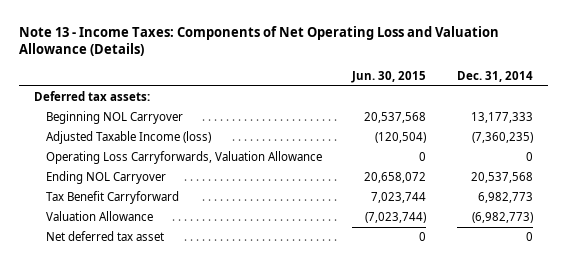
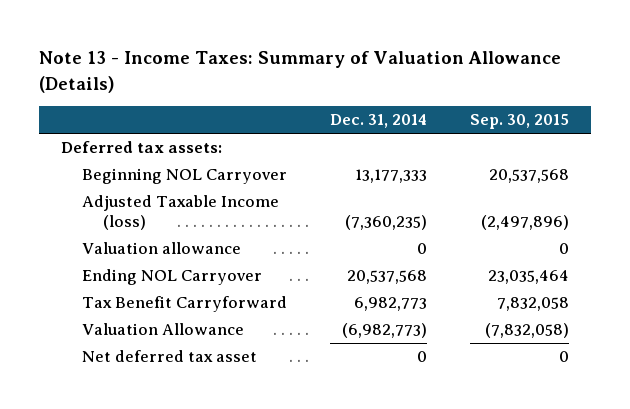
- Note 13 - Income Taxes: Components of Net Operating Loss and Valuation Allowance (Details)
+ Note 13 - Income Taxes: Summary of Valuation Allowance (Details)
- | Jun. 30, 2015 | Dec. 31, 2014
+ | Dec. 31, 2014 | Sep. 30, 2015
- Operating Loss Carryforwards, Valuation Allowance | 0 | 0
+ Valuation allowance | 0 | 0

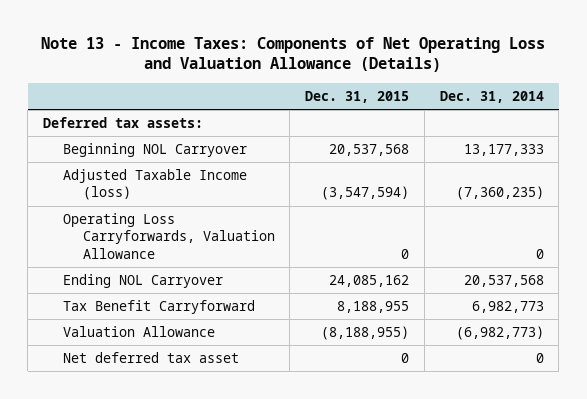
- Note 13 - Income Taxes: Summary of Valuation Allowance (Details)
+ Note 13 - Income Taxes: Components of Net Operating Loss and Valuation Allowance (Details)
- | Dec. 31, 2014 | Sep. 30, 2015
+ | Dec. 31, 2015 | Dec. 31, 2014
- Valuation allowance | 0 | 0
+ Operating Loss Carryforwards, Valuation Allowance | 0 | 0

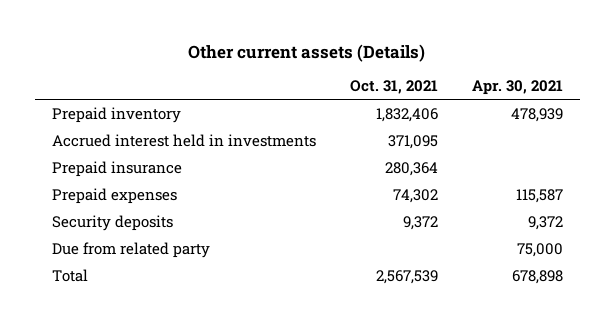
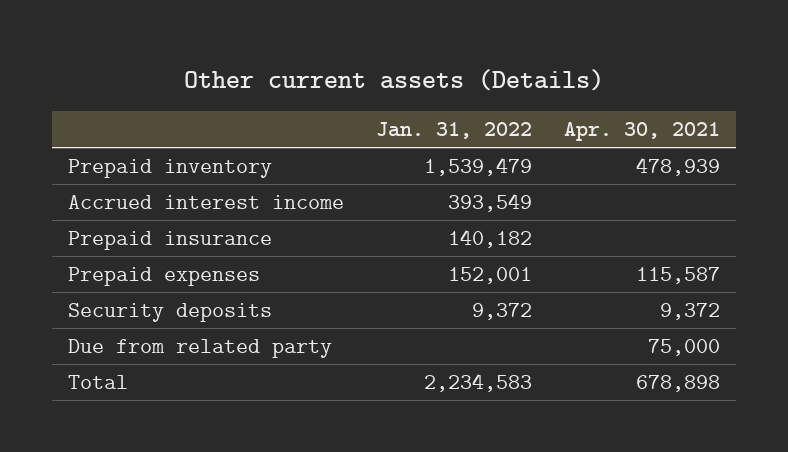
- | Oct. 31, 2021 | Apr. 30, 2021
+ | Jan. 31, 2022 | Apr. 30, 2021
- Accrued interest held in investments | 371,095 |
+ Accrued interest income | 393,549 |

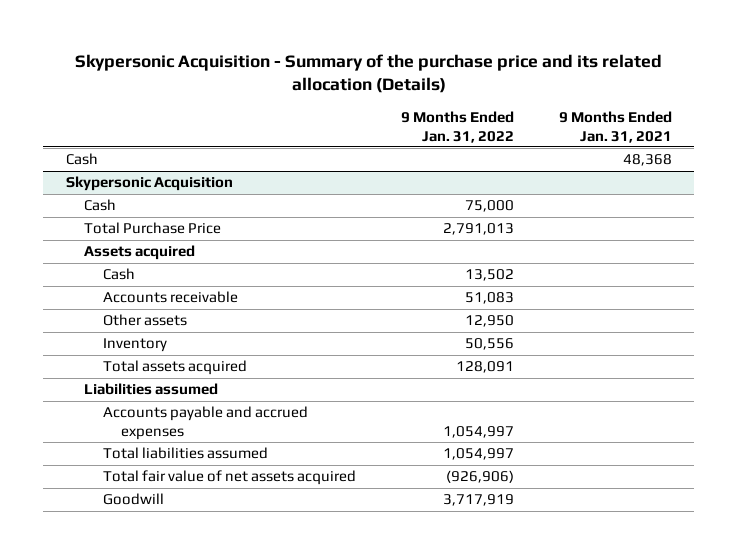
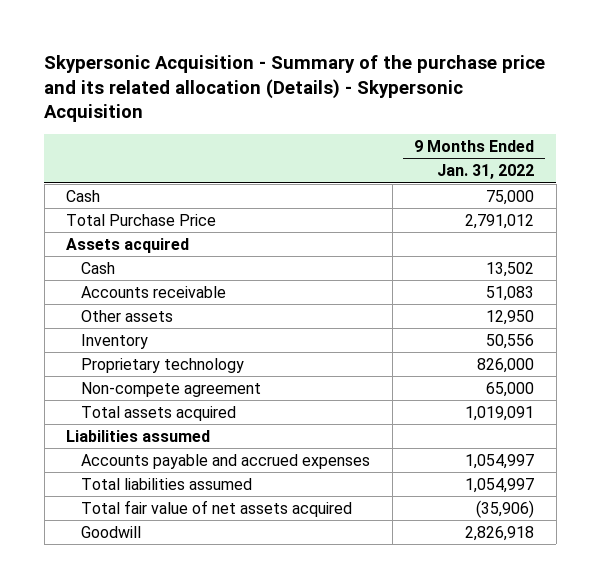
- Skypersonic Acquisition - Summary of the purchase price and its related allocation (Details)
+ Skypersonic Acquisition - Summary of the purchase price and its related allocation (Details) - Skypersonic Acquisition
- | 9 Months Ended Jan. 31, 2022 | 9 Months Ended Jan. 31, 2021
+ | 9 Months Ended Jan. 31, 2022
- Cash | | 48,368
- Skypersonic Acquisition
- Total Purchase Price | 2,791,013 |
+ Total Purchase Price | 2,791,012
- Total assets acquired | 128,091 |
+ Proprietary technology | 826,000
+ Non-compete agreement | 65,000
+ Total assets acquired | 1,019,091
- Total fair value of net assets acquired | (926,906) |
- Goodwill | 3,717,919 |
+ Total fair value of net assets acquired | (35,906)
+ Goodwill | 2,826,918

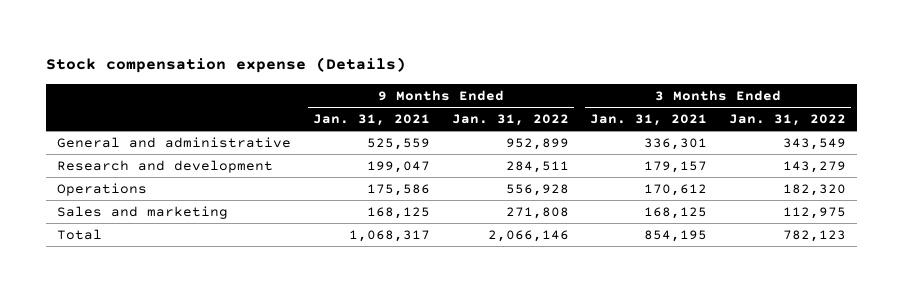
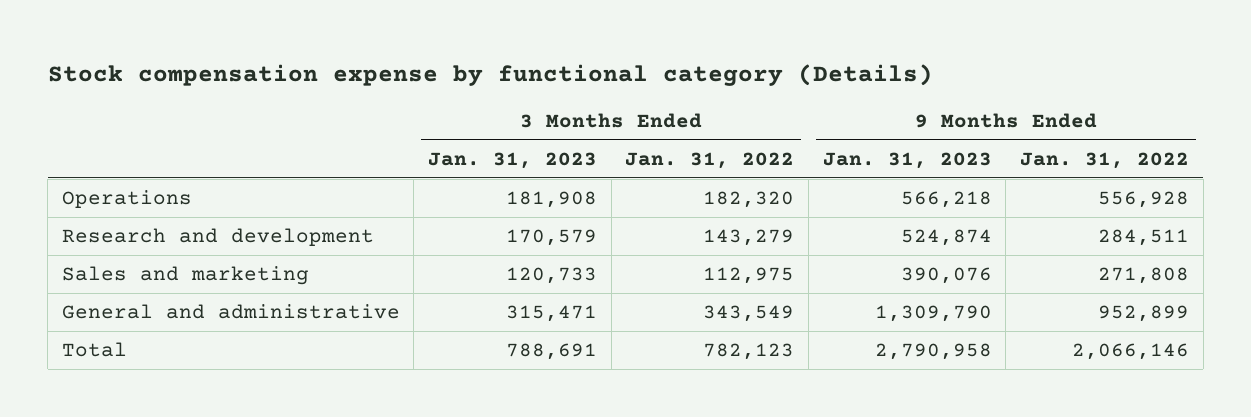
- Stock compensation expense (Details)
+ Stock compensation expense by functional category (Details)
- | 9 Months Ended Jan. 31, 2021 | 9 Months Ended Jan. 31, 2022 | 3 Months Ended Jan. 31, 2021 | 3 Months Ended Jan. 31, 2022
+ | 3 Months Ended Jan. 31, 2023 | 3 Months Ended Jan. 31, 2022 | 9 Months Ended Jan. 31, 2023 | 9 Months Ended Jan. 31, 2022
moved down: Research and development | 170,579 | 143,279 | 524,874 | 284,511
moved down: General and administrative | 315,471 | 343,549 | 1,309,790 | 952,899

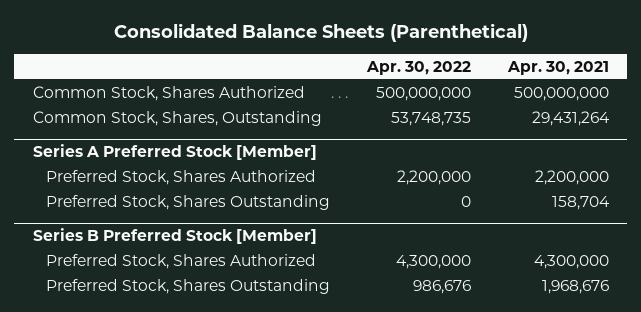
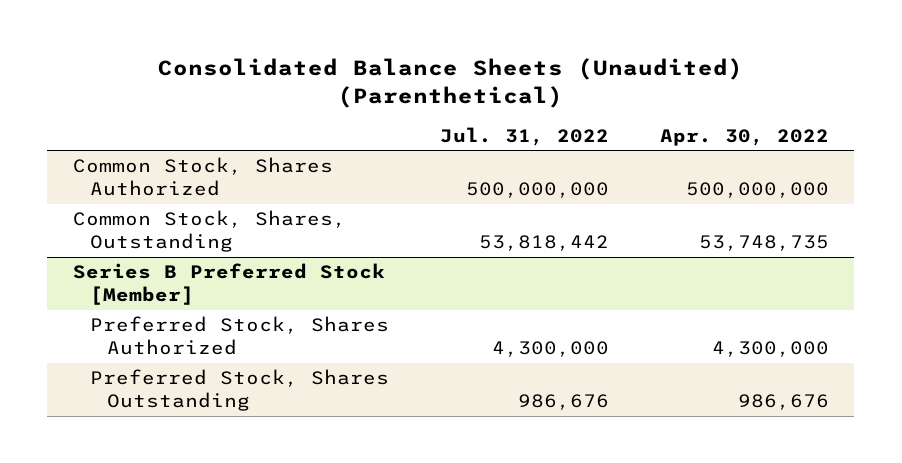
- Consolidated Balance Sheets (Parenthetical)
+ Consolidated Balance Sheets (Unaudited) (Parenthetical)
- | Apr. 30, 2022 | Apr. 30, 2021
+ | Jul. 31, 2022 | Apr. 30, 2022
- Series A Preferred Stock [Member]
- Preferred Stock, Shares Authorized | 2,200,000 | 2,200,000
- Preferred Stock, Shares Outstanding | 0 | 158,704

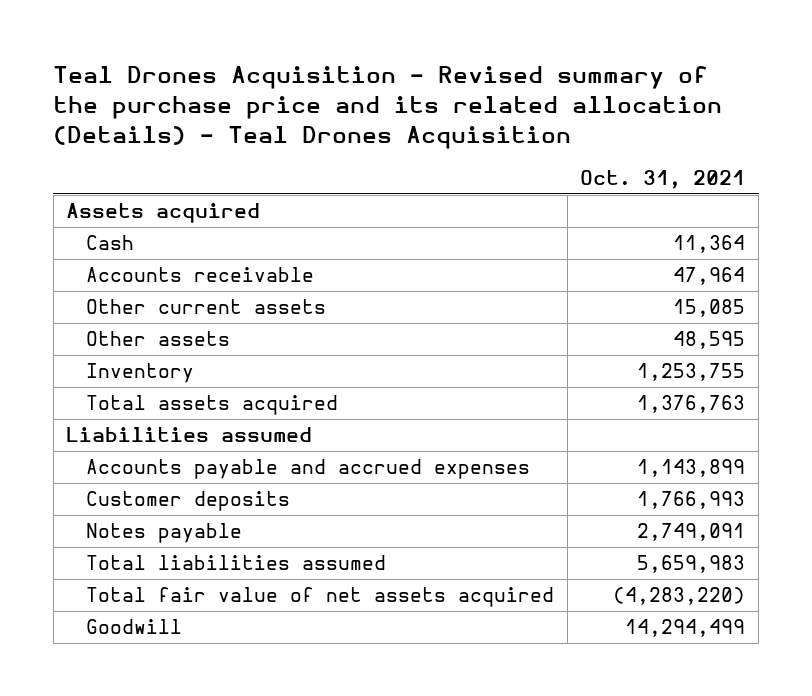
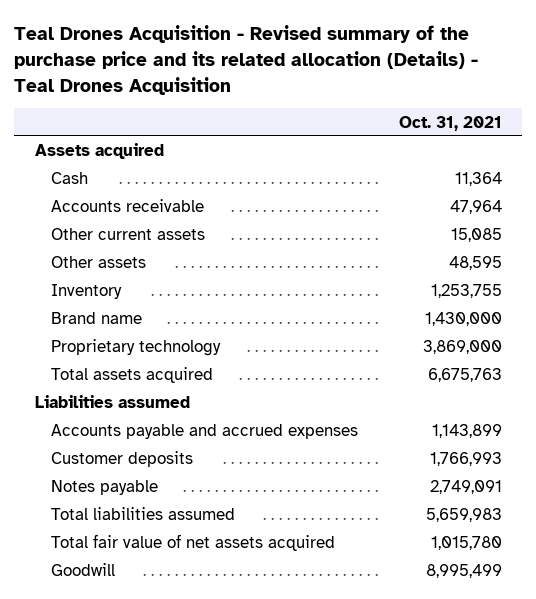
- Total assets acquired | 1,376,763
+ Brand name | 1,430,000
+ Proprietary technology | 3,869,000
+ Total assets acquired | 6,675,763
- Total fair value of net assets acquired | (4,283,220)
- Goodwill | 14,294,499
+ Total fair value of net assets acquired | 1,015,780
+ Goodwill | 8,995,499

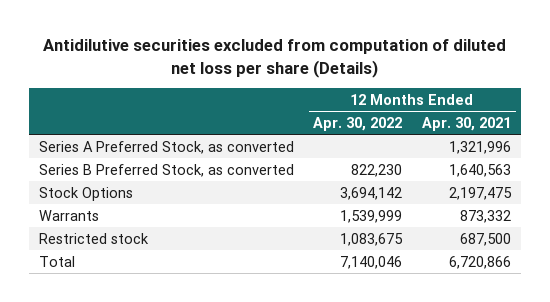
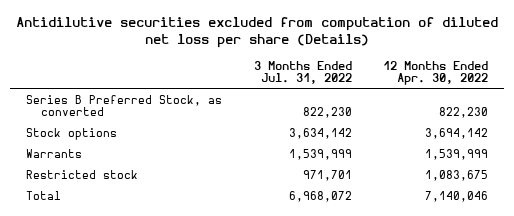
- | 12 Months Ended Apr. 30, 2022 | 12 Months Ended Apr. 30, 2021
+ | 3 Months Ended Jul. 31, 2022 | 12 Months Ended Apr. 30, 2022
- Series A Preferred Stock, as converted | | 1,321,996
- Stock Options | 3,694,142 | 2,197,475
+ Stock options | 3,634,142 | 3,694,142

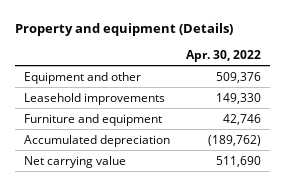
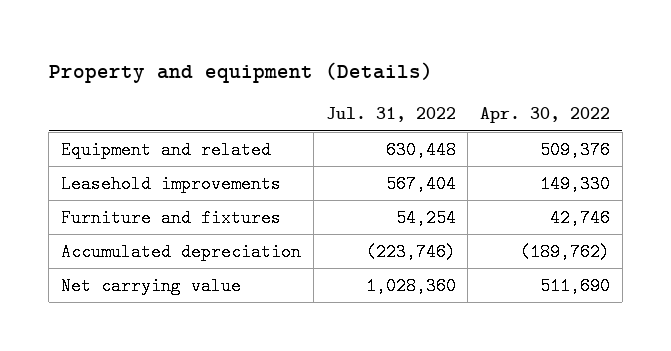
- | Apr. 30, 2022
+ | Jul. 31, 2022 | Apr. 30, 2022
- Equipment and other | 509,376
+ Equipment and related | 630,448 | 509,376
- Furniture and equipment | 42,746
+ Furniture and fixtures | 54,254 | 42,746

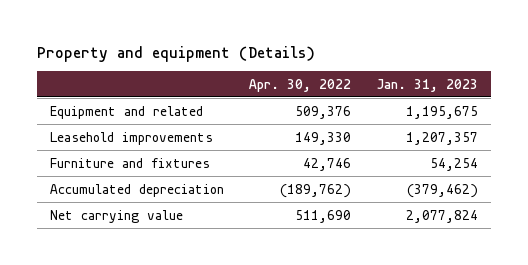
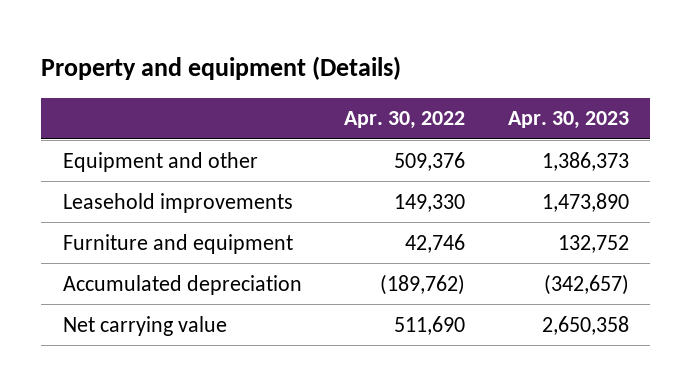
- | Apr. 30, 2022 | Jan. 31, 2023
+ | Apr. 30, 2022 | Apr. 30, 2023
- Equipment and related | 509,376 | 1,195,675
+ Equipment and other | 509,376 | 1,386,373
- Furniture and fixtures | 42,746 | 54,254
+ Furniture and equipment | 42,746 | 132,752

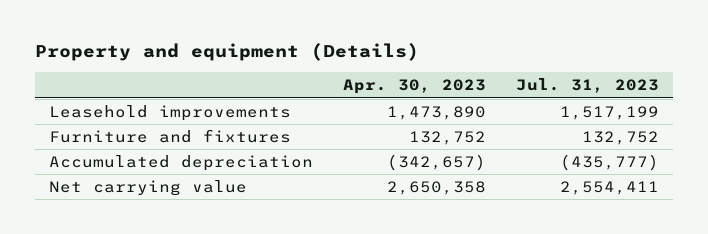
- | Apr. 30, 2022 | Apr. 30, 2023
+ | Apr. 30, 2023 | Jul. 31, 2023
- Equipment and other | 509,376 | 1,386,373
- Furniture and equipment | 42,746 | 132,752
+ Furniture and fixtures | 132,752 | 132,752

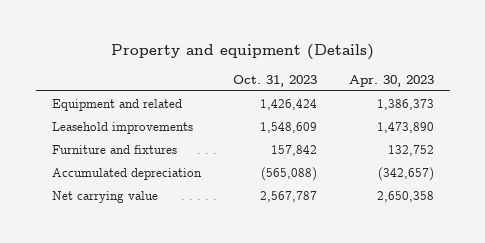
- | Apr. 30, 2023 | Jul. 31, 2023
+ | Oct. 31, 2023 | Apr. 30, 2023
+ Equipment and related | 1,426,424 | 1,386,373

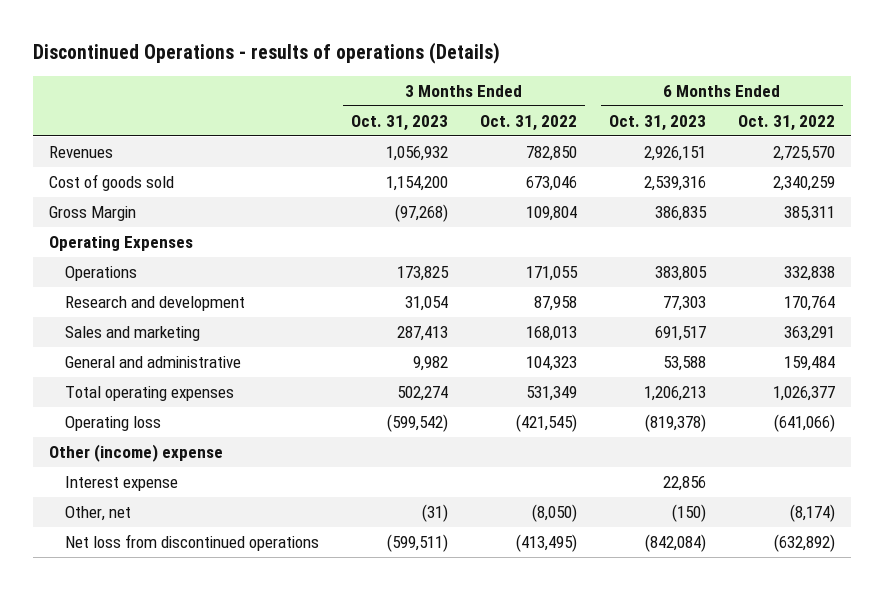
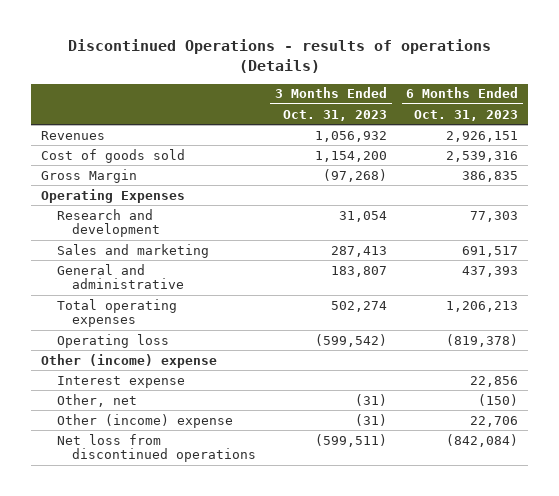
- | 3 Months Ended Oct. 31, 2023 | 3 Months Ended Oct. 31, 2022 | 6 Months Ended Oct. 31, 2023 | 6 Months Ended Oct. 31, 2022
+ | 3 Months Ended Oct. 31, 2023 | 6 Months Ended Oct. 31, 2023
- Operations | 173,825 | 171,055 | 383,805 | 332,838
- General and administrative | 9,982 | 104,323 | 53,588 | 159,484
+ General and administrative | 183,807 | 437,393
+ Other (income) expense | (31) | 22,706

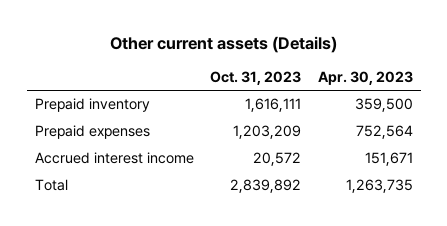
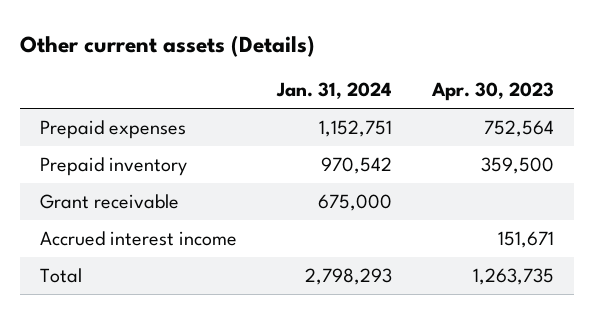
- | Oct. 31, 2023 | Apr. 30, 2023
+ | Jan. 31, 2024 | Apr. 30, 2023
moved down: Prepaid inventory | 970,542 | 359,500
+ Grant receivable | 675,000 |

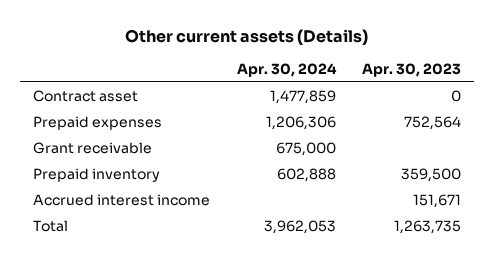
- | Jan. 31, 2024 | Apr. 30, 2023
+ | Apr. 30, 2024 | Apr. 30, 2023
+ Contract asset | 1,477,859 | 0
moved down: Prepaid inventory | 602,888 | 359,500

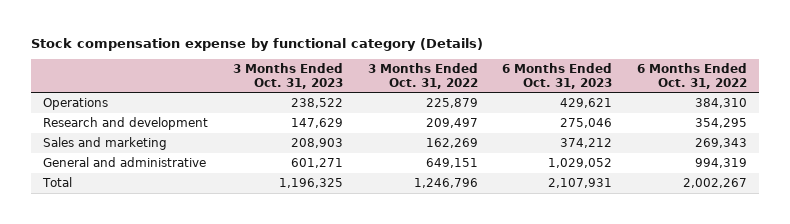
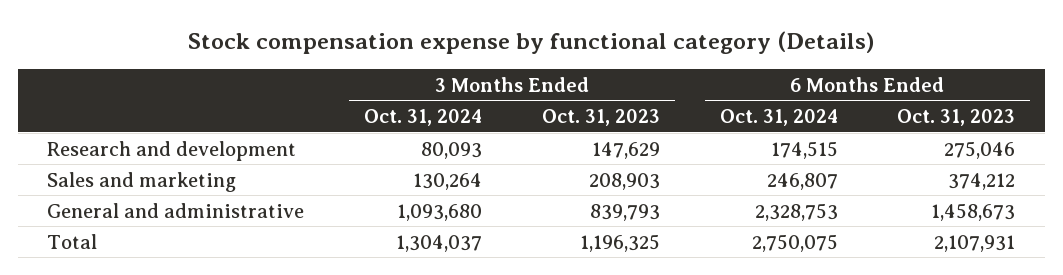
- | 3 Months Ended Oct. 31, 2023 | 3 Months Ended Oct. 31, 2022 | 6 Months Ended Oct. 31, 2023 | 6 Months Ended Oct. 31, 2022
+ | 3 Months Ended Oct. 31, 2024 | 3 Months Ended Oct. 31, 2023 | 6 Months Ended Oct. 31, 2024 | 6 Months Ended Oct. 31, 2023
- Operations | 238,522 | 225,879 | 429,621 | 384,310
- General and administrative | 601,271 | 649,151 | 1,029,052 | 994,319
+ General and administrative | 1,093,680 | 839,793 | 2,328,753 | 1,458,673

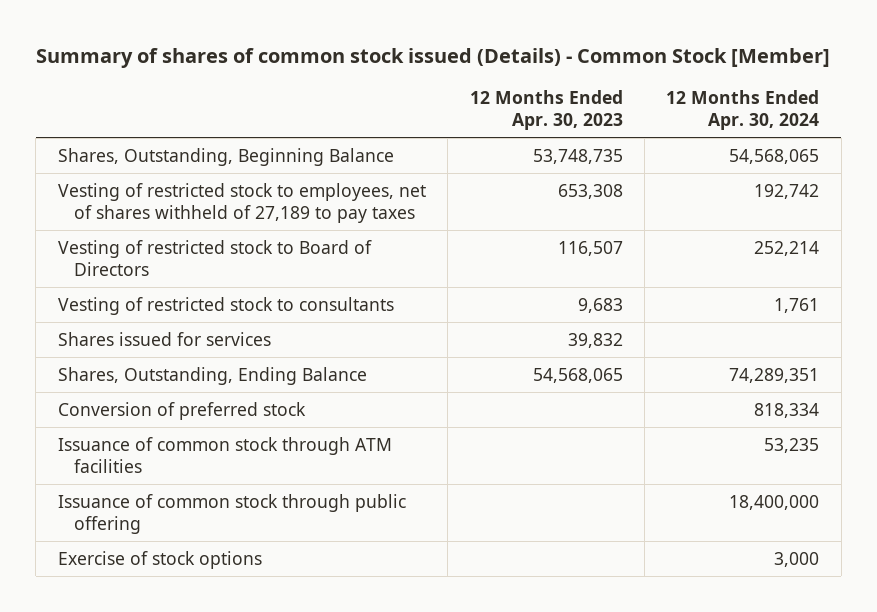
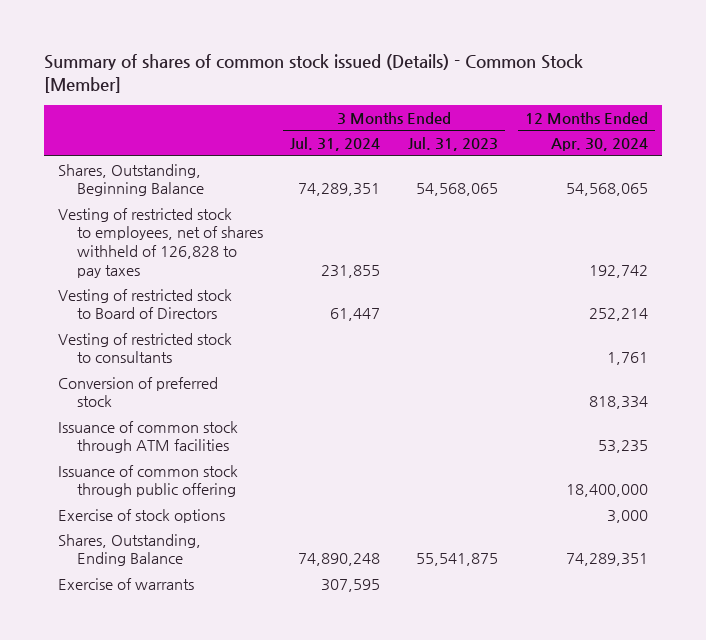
- | 12 Months Ended Apr. 30, 2023 | 12 Months Ended Apr. 30, 2024
+ | 3 Months Ended Jul. 31, 2024 | 3 Months Ended Jul. 31, 2023 | 12 Months Ended Apr. 30, 2024
- Vesting of restricted stock to employees, net of shares withheld of 27,189 to pay taxes | 653,308 | 192,742
+ Vesting of restricted stock to employees, net of shares withheld of 126,828 to pay taxes | 231,855 | | 192,742
- Shares issued for services | 39,832 |
moved down: Shares, Outstanding, Ending Balance | 74,890,248 | 55,541,875 | 74,289,351
+ Exercise of warrants | 307,595 | |

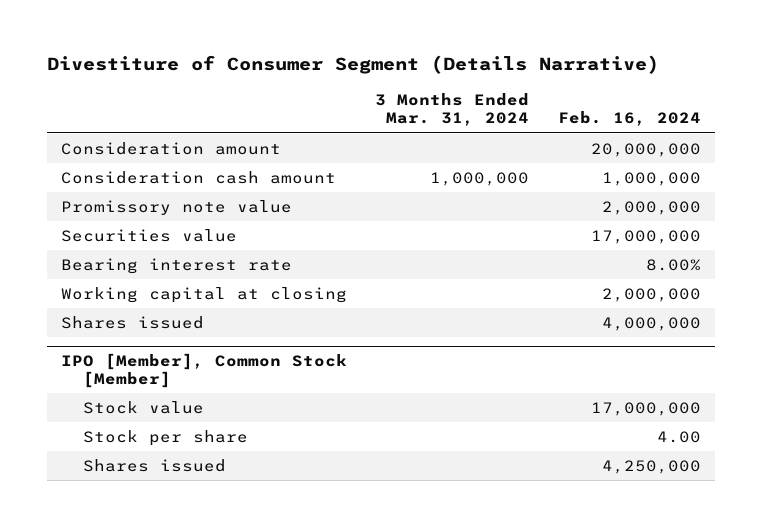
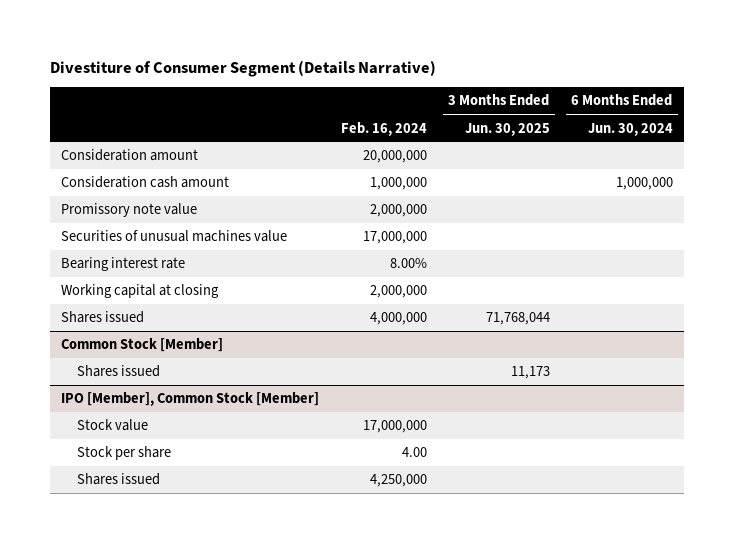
- | 3 Months Ended Mar. 31, 2024 | Feb. 16, 2024
+ | Feb. 16, 2024 | 3 Months Ended Jun. 30, 2025 | 6 Months Ended Jun. 30, 2024
- Securities value | | 17,000,000
+ Securities of unusual machines value | 17,000,000 | |
+ Common Stock [Member]
+ Shares issued | | 11,173 |

